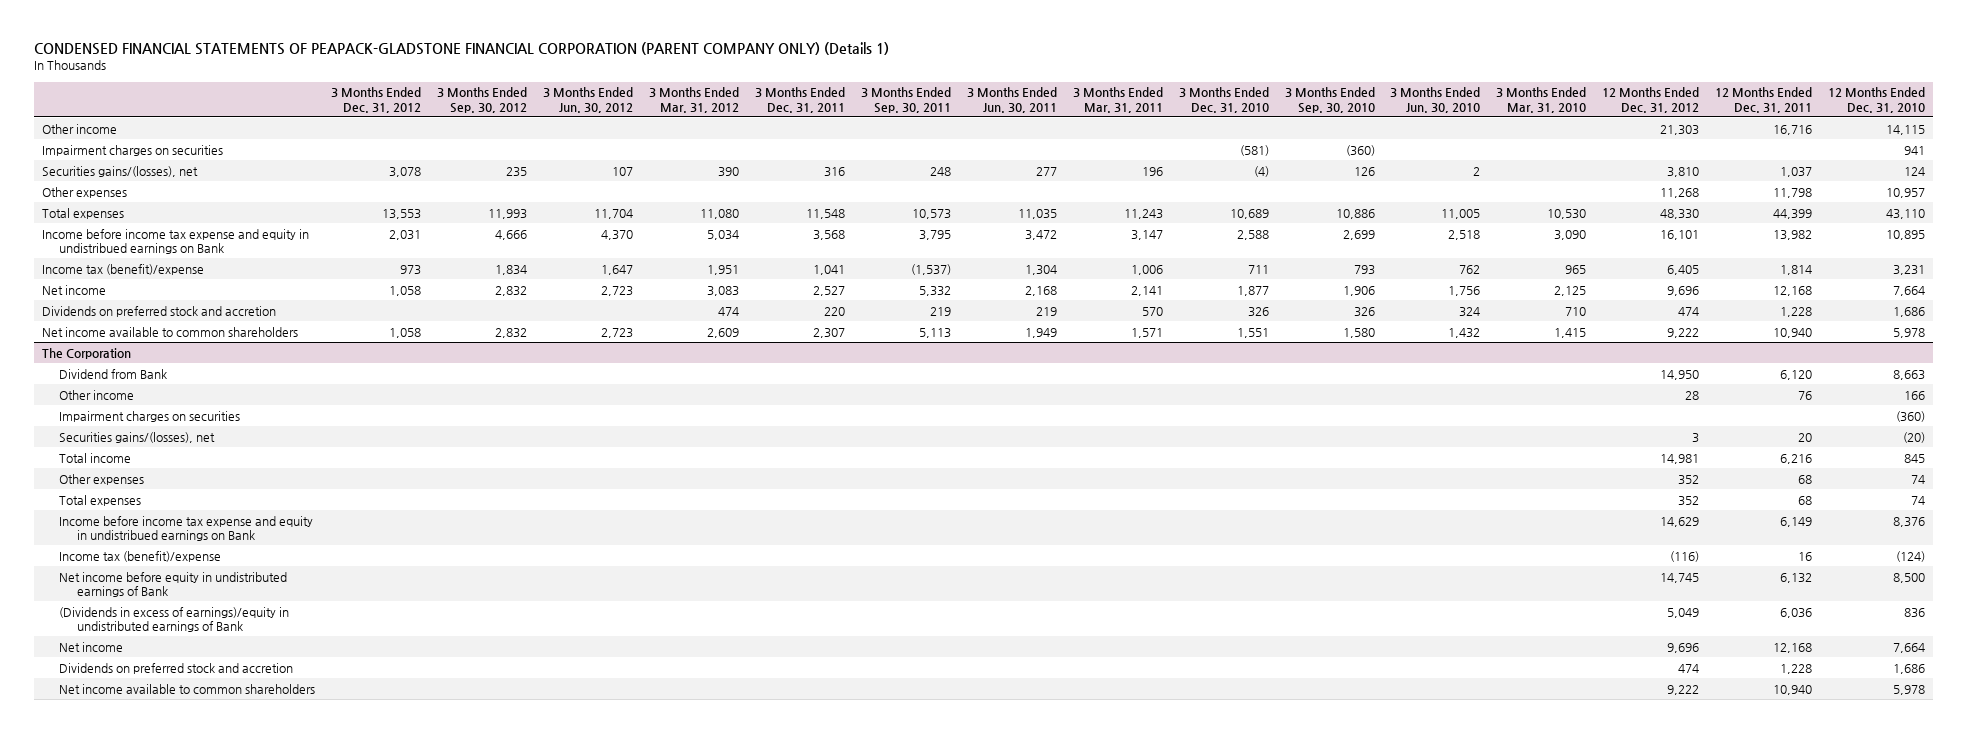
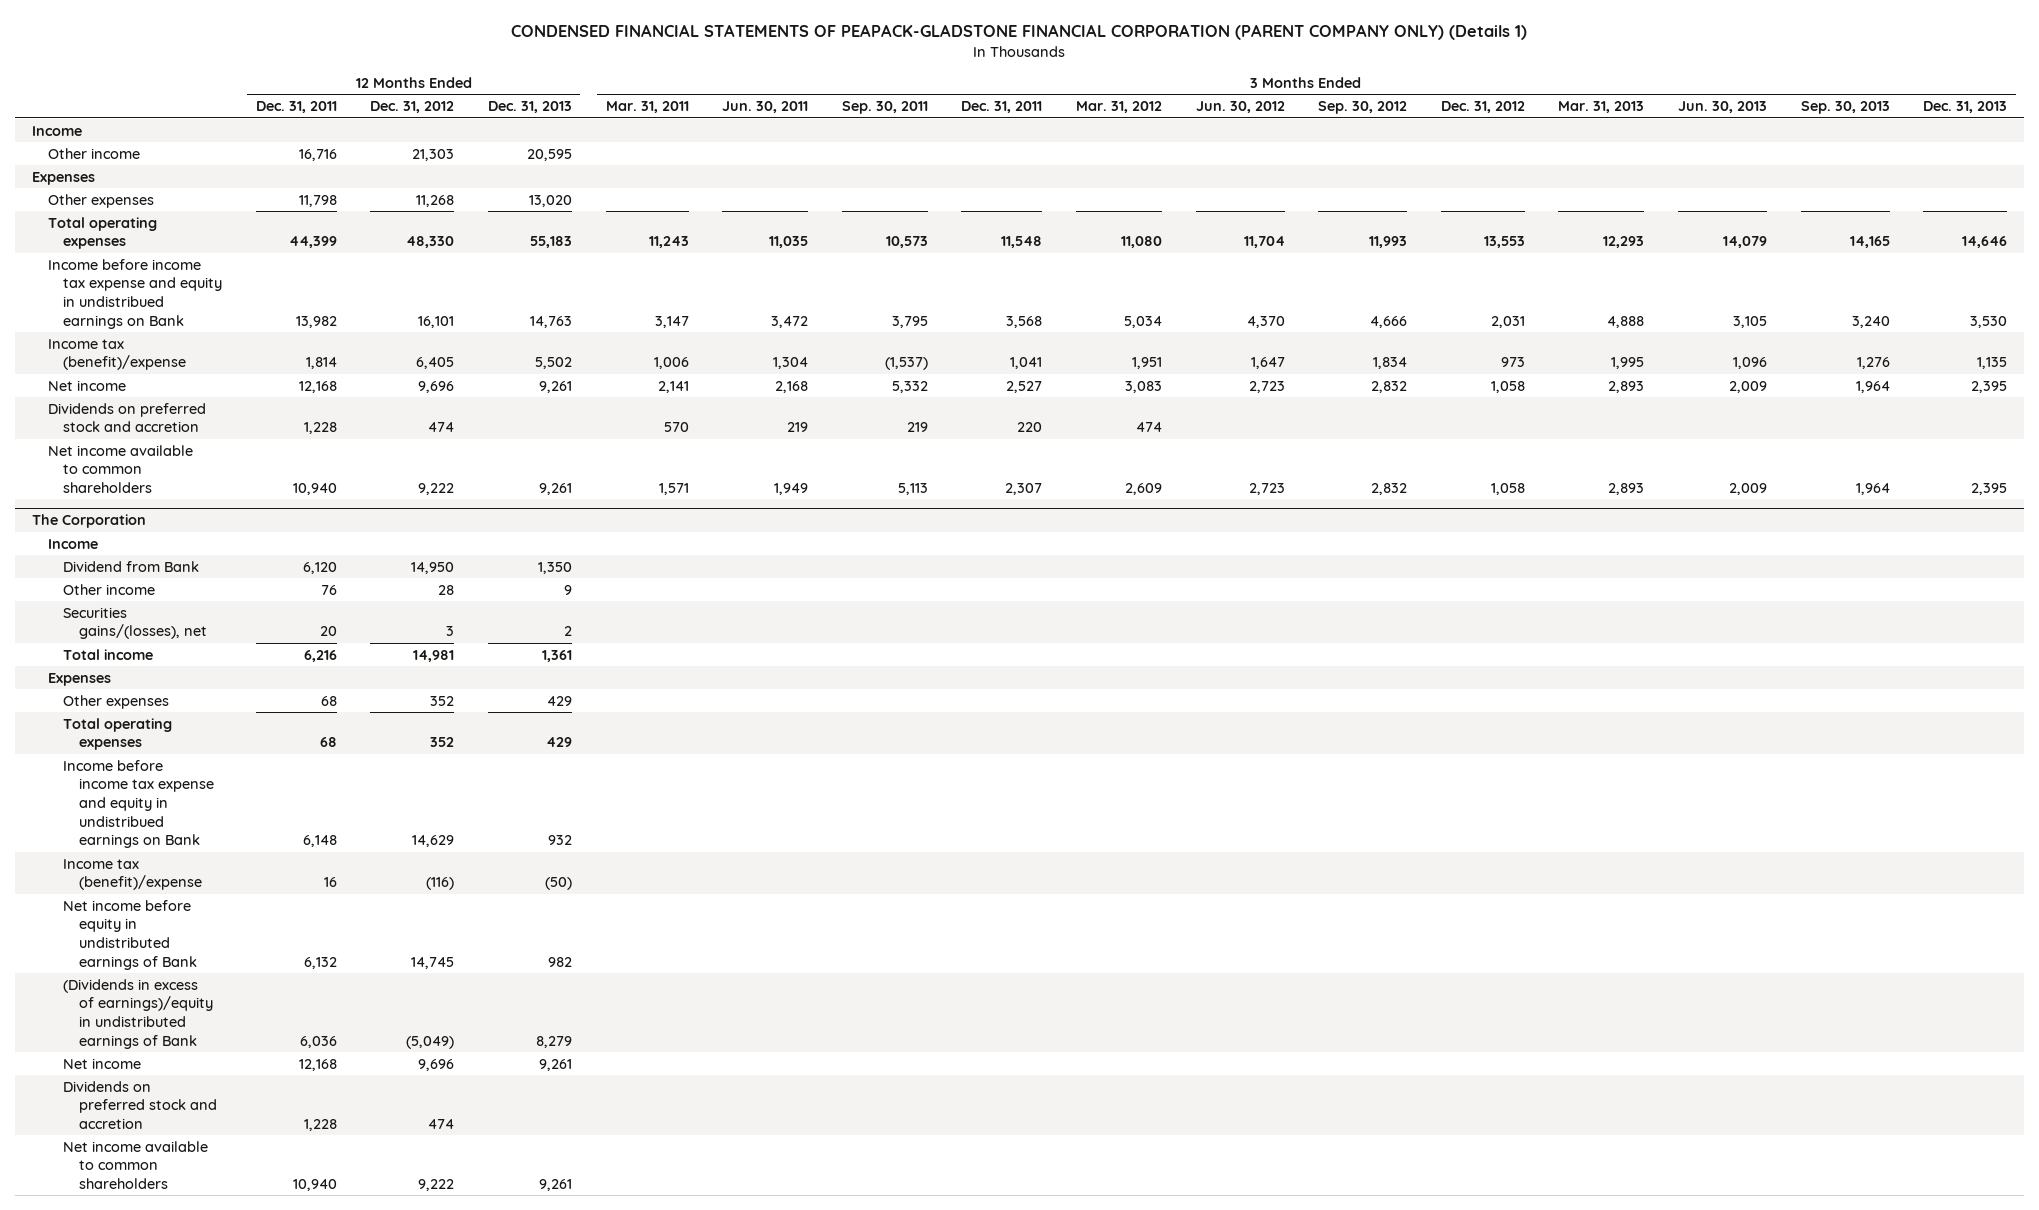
- | 3 Months Ended Dec. 31, 2012 | 3 Months Ended Sep. 30, 2012 | 3 Months Ended Jun. 30, 2012 | 3 Months Ended Mar. 31, 2012 | 3 Months Ended Dec. 31, 2011 | 3 Months Ended Sep. 30, 2011 | 3 Months Ended Jun. 30, 2011 | 3 Months Ended Mar. 31, 2011 | 3 Months Ended Dec. 31, 2010 | 3 Months Ended Sep. 30, 2010 | 3 Months Ended Jun. 30, 2010 | 3 Months Ended Mar. 31, 2010 | 12 Months Ended Dec. 31, 2012 | 12 Months Ended Dec. 31, 2011 | 12 Months Ended Dec. 31, 2010
+ | 12 Months Ended Dec. 31, 2011 | 12 Months Ended Dec. 31, 2012 | 12 Months Ended Dec. 31, 2013 | 3 Months Ended Mar. 31, 2011 | 3 Months Ended Jun. 30, 2011 | 3 Months Ended Sep. 30, 2011 | 3 Months Ended Dec. 31, 2011 | 3 Months Ended Mar. 31, 2012 | 3 Months Ended Jun. 30, 2012 | 3 Months Ended Sep. 30, 2012 | 3 Months Ended Dec. 31, 2012 | 3 Months Ended Mar. 31, 2013 | 3 Months Ended Jun. 30, 2013 | 3 Months Ended Sep. 30, 2013 | 3 Months Ended Dec. 31, 2013
+ Income
- Impairment charges on securities | | | | | | | | | (581) | (360) | | | | | 941
- Securities gains/(losses), net | 3,078 | 235 | 107 | 390 | 316 | 248 | 277 | 196 | (4) | 126 | 2 | | 3,810 | 1,037 | 124
+ Expenses
- Total expenses | 13,553 | 11,993 | 11,704 | 11,080 | 11,548 | 10,573 | 11,035 | 11,243 | 10,689 | 10,886 | 11,005 | 10,530 | 48,330 | 44,399 | 43,110
+ Total operating expenses | 44,399 | 48,330 | 55,183 | 11,243 | 11,035 | 10,573 | 11,548 | 11,080 | 11,704 | 11,993 | 13,553 | 12,293 | 14,079 | 14,165 | 14,646
@ The Corporation
+ Income
- Impairment charges on securities | | | | | | | | | | | | | | | (360)
+ Expenses
- Total expenses | | | | | | | | | | | | | 352 | 68 | 74
- Income before income tax expense and equity in undistribued earnings on Bank | | | | | | | | | | | | | 14,629 | 6,149 | 8,376
+ Total operating expenses | 68 | 352 | 429 | | | | | | | | | | | |
+ Income before income tax expense and equity in undistribued earnings on Bank | 6,148 | 14,629 | 932 | | | | | | | | | | | |
- (Dividends in excess of earnings)/equity in undistributed earnings of Bank | | | | | | | | | | | | | 5,049 | 6,036 | 836
+ (Dividends in excess of earnings)/equity in undistributed earnings of Bank | 6,036 | (5,049) | 8,279 | | | | | | | | | | | |

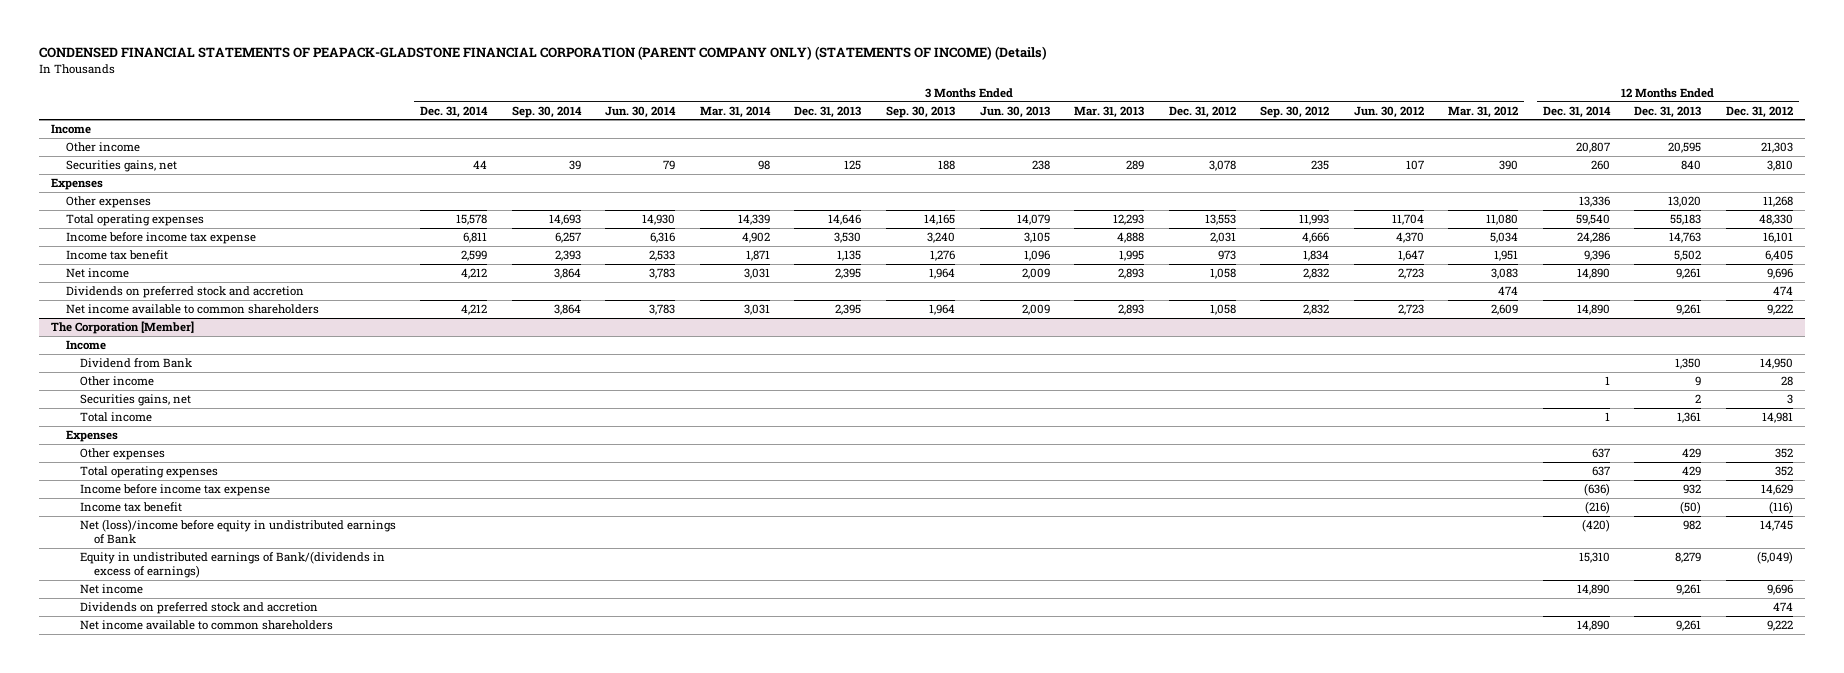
- CONDENSED FINANCIAL STATEMENTS OF PEAPACK-GLADSTONE FINANCIAL CORPORATION (PARENT COMPANY ONLY) (Details 1)
+ CONDENSED FINANCIAL STATEMENTS OF PEAPACK-GLADSTONE FINANCIAL CORPORATION (PARENT COMPANY ONLY) (STATEMENTS OF INCOME) (Details)
- | 12 Months Ended Dec. 31, 2011 | 12 Months Ended Dec. 31, 2012 | 12 Months Ended Dec. 31, 2013 | 3 Months Ended Mar. 31, 2011 | 3 Months Ended Jun. 30, 2011 | 3 Months Ended Sep. 30, 2011 | 3 Months Ended Dec. 31, 2011 | 3 Months Ended Mar. 31, 2012 | 3 Months Ended Jun. 30, 2012 | 3 Months Ended Sep. 30, 2012 | 3 Months Ended Dec. 31, 2012 | 3 Months Ended Mar. 31, 2013 | 3 Months Ended Jun. 30, 2013 | 3 Months Ended Sep. 30, 2013 | 3 Months Ended Dec. 31, 2013
+ | 3 Months Ended Dec. 31, 2014 | 3 Months Ended Sep. 30, 2014 | 3 Months Ended Jun. 30, 2014 | 3 Months Ended Mar. 31, 2014 | 3 Months Ended Dec. 31, 2013 | 3 Months Ended Sep. 30, 2013 | 3 Months Ended Jun. 30, 2013 | 3 Months Ended Mar. 31, 2013 | 3 Months Ended Dec. 31, 2012 | 3 Months Ended Sep. 30, 2012 | 3 Months Ended Jun. 30, 2012 | 3 Months Ended Mar. 31, 2012 | 12 Months Ended Dec. 31, 2014 | 12 Months Ended Dec. 31, 2013 | 12 Months Ended Dec. 31, 2012
+ Securities gains, net | 44 | 39 | 79 | 98 | 125 | 188 | 238 | 289 | 3,078 | 235 | 107 | 390 | 260 | 840 | 3,810
- Income before income tax expense and equity in undistribued earnings on Bank | 13,982 | 16,101 | 14,763 | 3,147 | 3,472 | 3,795 | 3,568 | 5,034 | 4,370 | 4,666 | 2,031 | 4,888 | 3,105 | 3,240 | 3,530
- Income tax (benefit)/expense | 1,814 | 6,405 | 5,502 | 1,006 | 1,304 | (1,537) | 1,041 | 1,951 | 1,647 | 1,834 | 973 | 1,995 | 1,096 | 1,276 | 1,135
+ Income before income tax expense | 6,811 | 6,257 | 6,316 | 4,902 | 3,530 | 3,240 | 3,105 | 4,888 | 2,031 | 4,666 | 4,370 | 5,034 | 24,286 | 14,763 | 16,101
+ Income tax benefit | 2,599 | 2,393 | 2,533 | 1,871 | 1,135 | 1,276 | 1,096 | 1,995 | 973 | 1,834 | 1,647 | 1,951 | 9,396 | 5,502 | 6,405
- The Corporation
+ The Corporation [Member]
- Securities gains/(losses), net | 20 | 3 | 2 | | | | | | | | | | | |
+ Securities gains, net | | | | | | | | | | | | | | 2 | 3
- Income before income tax expense and equity in undistribued earnings on Bank | 6,148 | 14,629 | 932 | | | | | | | | | | | |
- Income tax (benefit)/expense | 16 | (116) | (50) | | | | | | | | | | | |
- Net income before equity in undistributed earnings of Bank | 6,132 | 14,745 | 982 | | | | | | | | | | | |
- (Dividends in excess of earnings)/equity in undistributed earnings of Bank | 6,036 | (5,049) | 8,279 | | | | | | | | | | | |
+ Income before income tax expense | | | | | | | | | | | | | (636) | 932 | 14,629
+ Income tax benefit | | | | | | | | | | | | | (216) | (50) | (116)
+ Net (loss)/income before equity in undistributed earnings of Bank | | | | | | | | | | | | | (420) | 982 | 14,745
+ Equity in undistributed earnings of Bank/(dividends in excess of earnings) | | | | | | | | | | | | | 15,310 | 8,279 | (5,049)

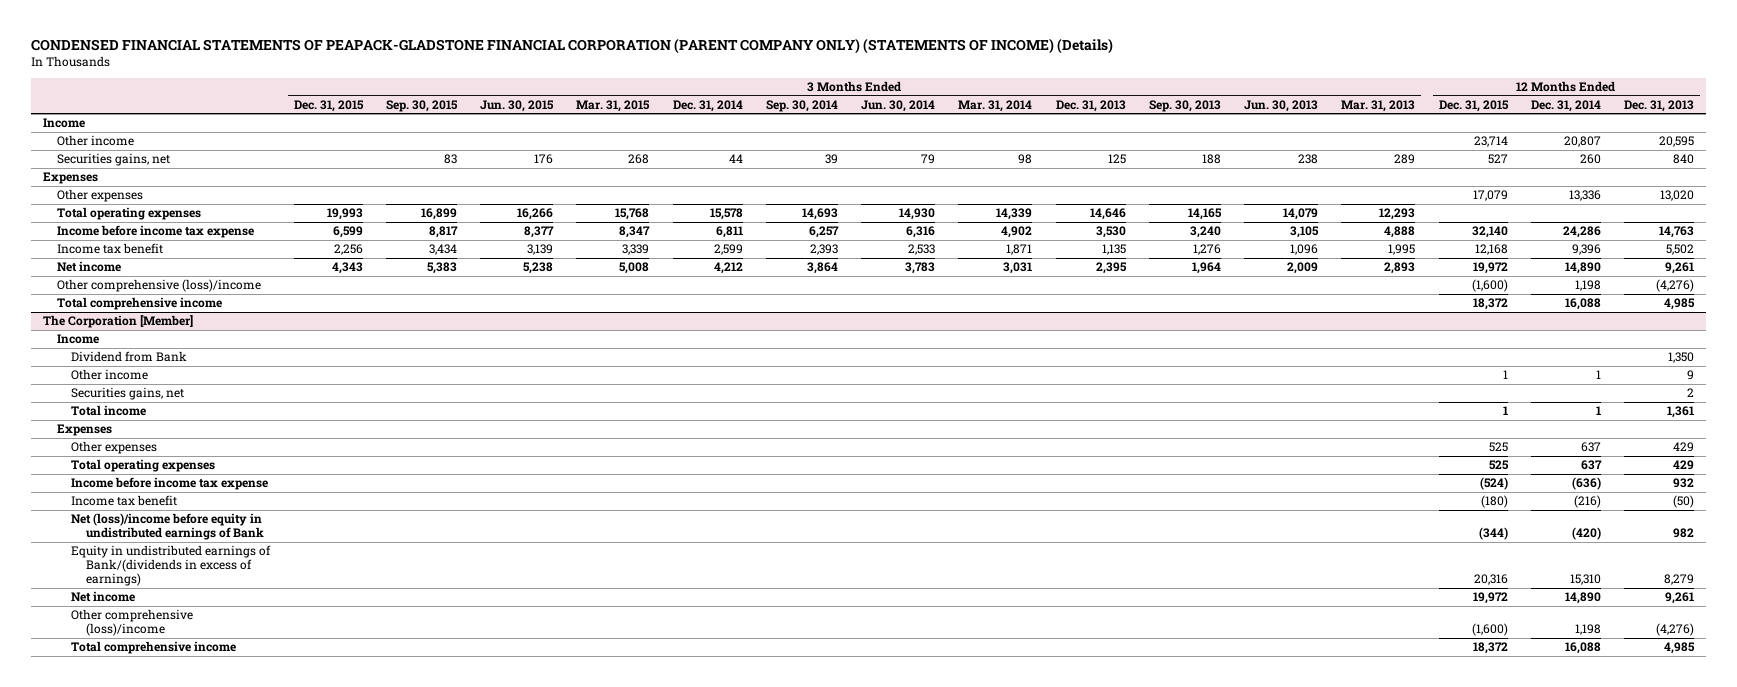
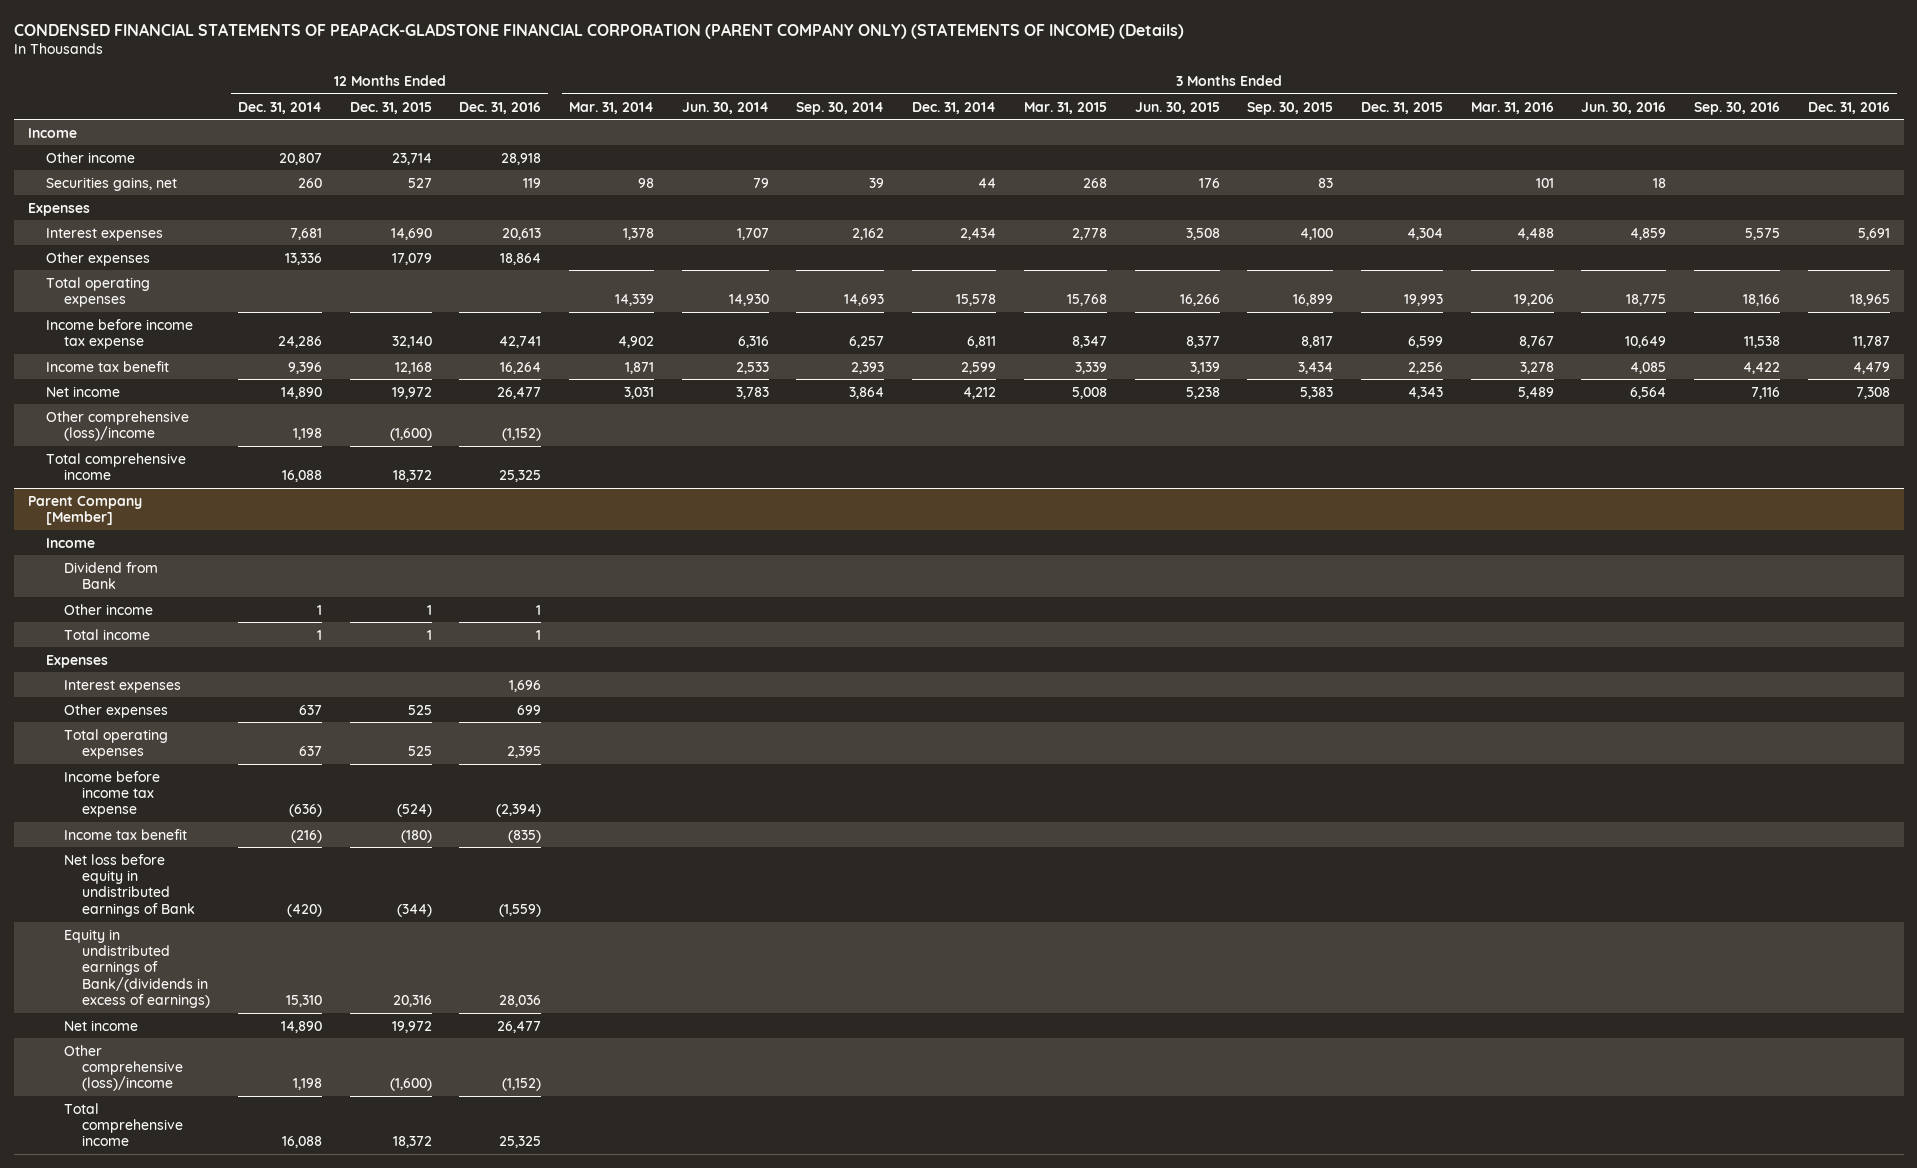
- | 3 Months Ended Dec. 31, 2015 | 3 Months Ended Sep. 30, 2015 | 3 Months Ended Jun. 30, 2015 | 3 Months Ended Mar. 31, 2015 | 3 Months Ended Dec. 31, 2014 | 3 Months Ended Sep. 30, 2014 | 3 Months Ended Jun. 30, 2014 | 3 Months Ended Mar. 31, 2014 | 3 Months Ended Dec. 31, 2013 | 3 Months Ended Sep. 30, 2013 | 3 Months Ended Jun. 30, 2013 | 3 Months Ended Mar. 31, 2013 | 12 Months Ended Dec. 31, 2015 | 12 Months Ended Dec. 31, 2014 | 12 Months Ended Dec. 31, 2013
+ | 12 Months Ended Dec. 31, 2014 | 12 Months Ended Dec. 31, 2015 | 12 Months Ended Dec. 31, 2016 | 3 Months Ended Mar. 31, 2014 | 3 Months Ended Jun. 30, 2014 | 3 Months Ended Sep. 30, 2014 | 3 Months Ended Dec. 31, 2014 | 3 Months Ended Mar. 31, 2015 | 3 Months Ended Jun. 30, 2015 | 3 Months Ended Sep. 30, 2015 | 3 Months Ended Dec. 31, 2015 | 3 Months Ended Mar. 31, 2016 | 3 Months Ended Jun. 30, 2016 | 3 Months Ended Sep. 30, 2016 | 3 Months Ended Dec. 31, 2016
+ Interest expenses | 7,681 | 14,690 | 20,613 | 1,378 | 1,707 | 2,162 | 2,434 | 2,778 | 3,508 | 4,100 | 4,304 | 4,488 | 4,859 | 5,575 | 5,691
- The Corporation [Member]
+ Parent Company [Member]
- Securities gains, net | | | | | | | | | | | | | | | 2
+ Interest expenses | | | 1,696 | | | | | | | | | | | |
- Net (loss)/income before equity in undistributed earnings of Bank | | | | | | | | | | | | | (344) | (420) | 982
+ Net loss before equity in undistributed earnings of Bank | (420) | (344) | (1,559) | | | | | | | | | | | |

